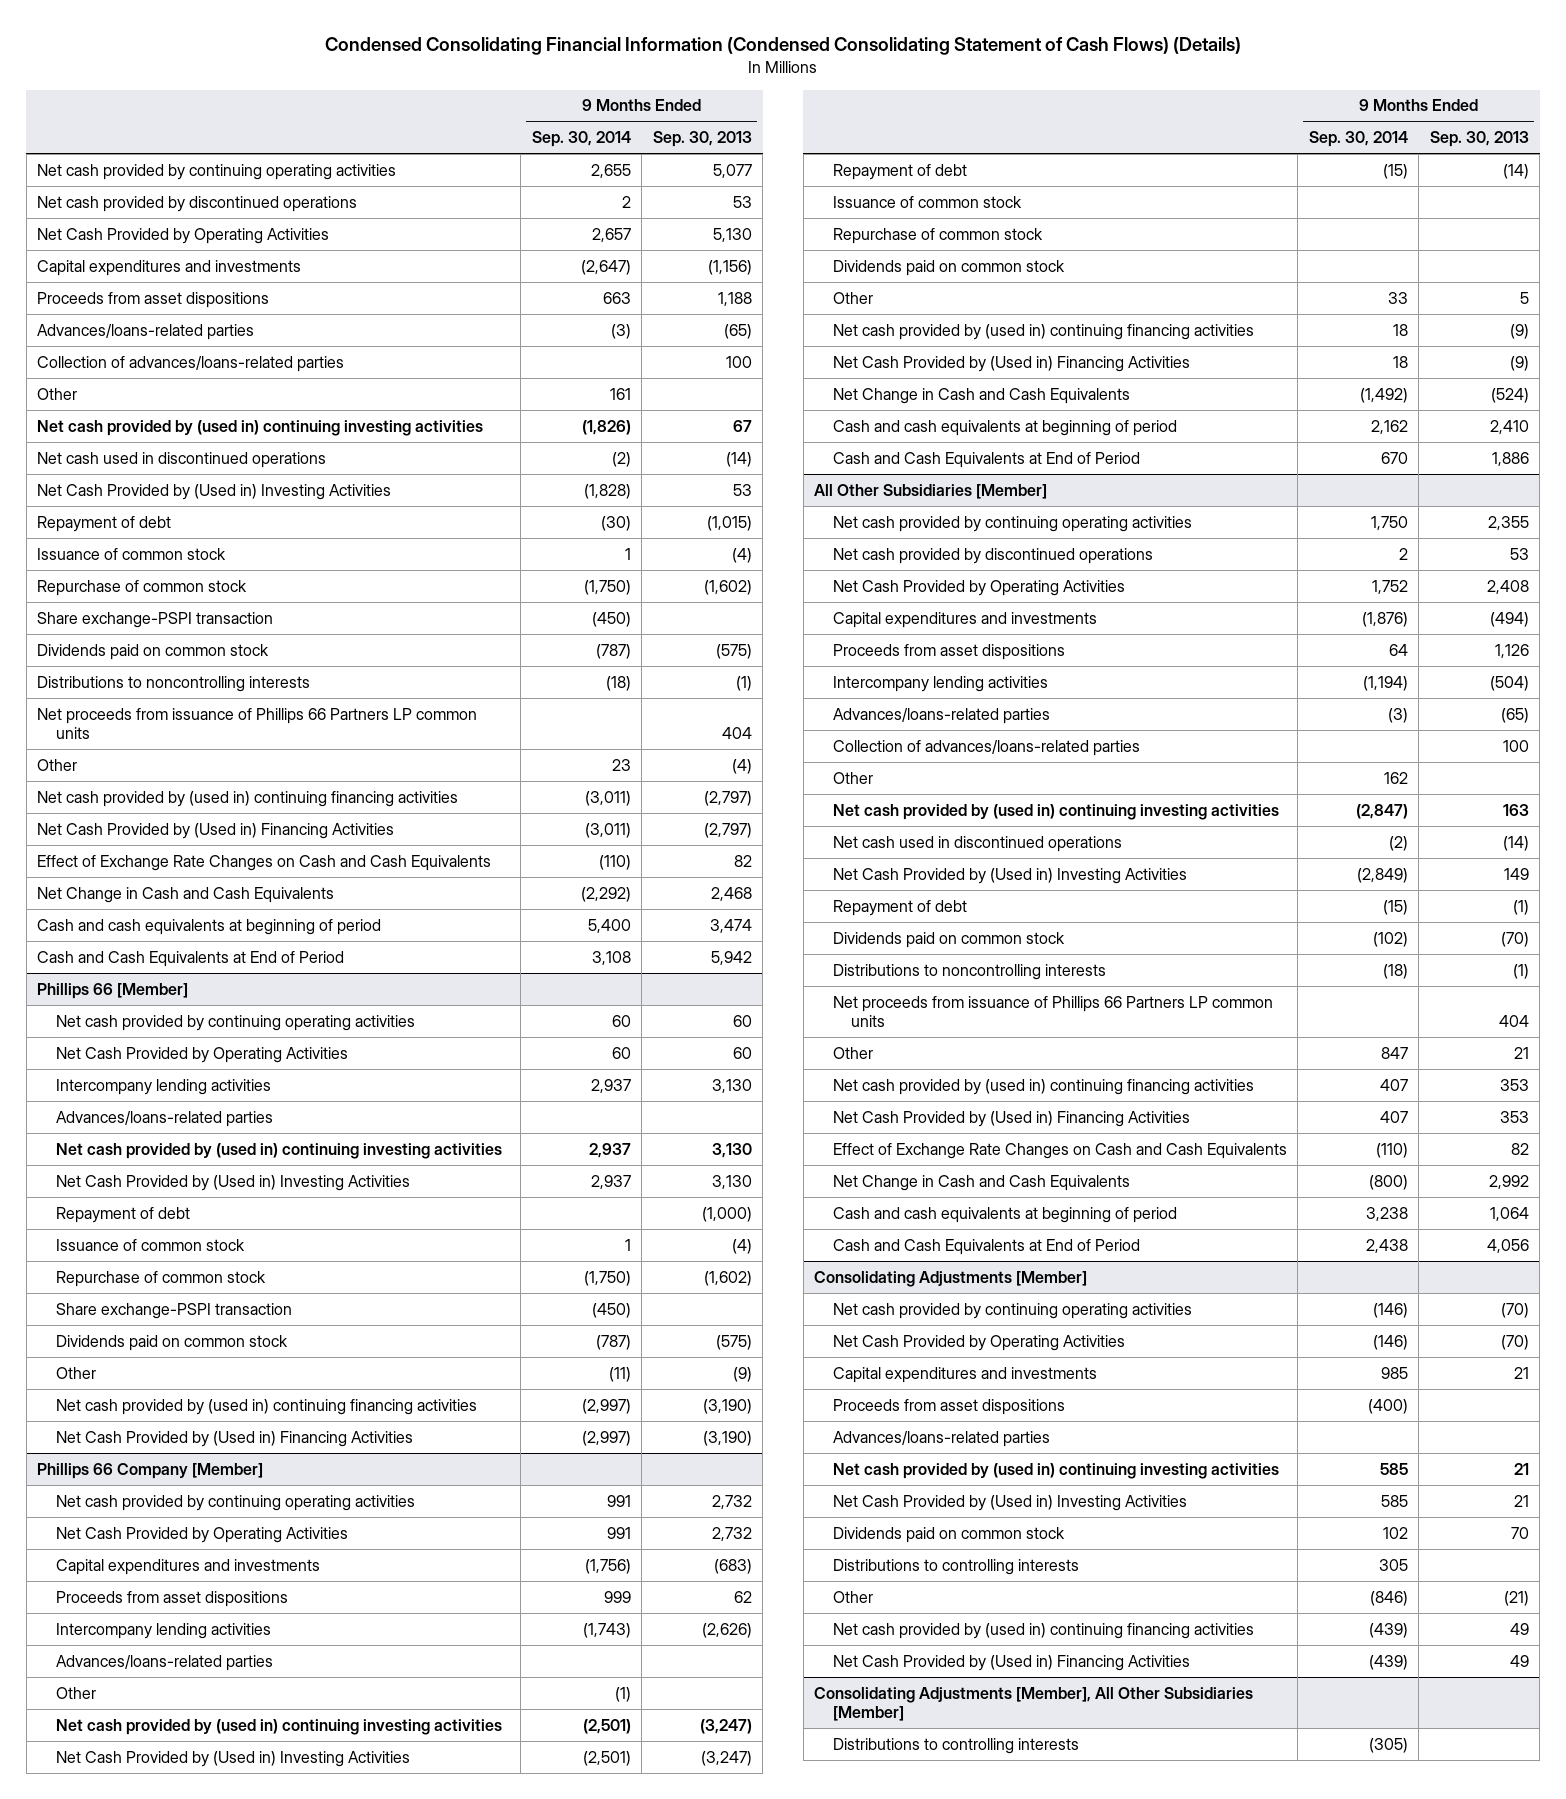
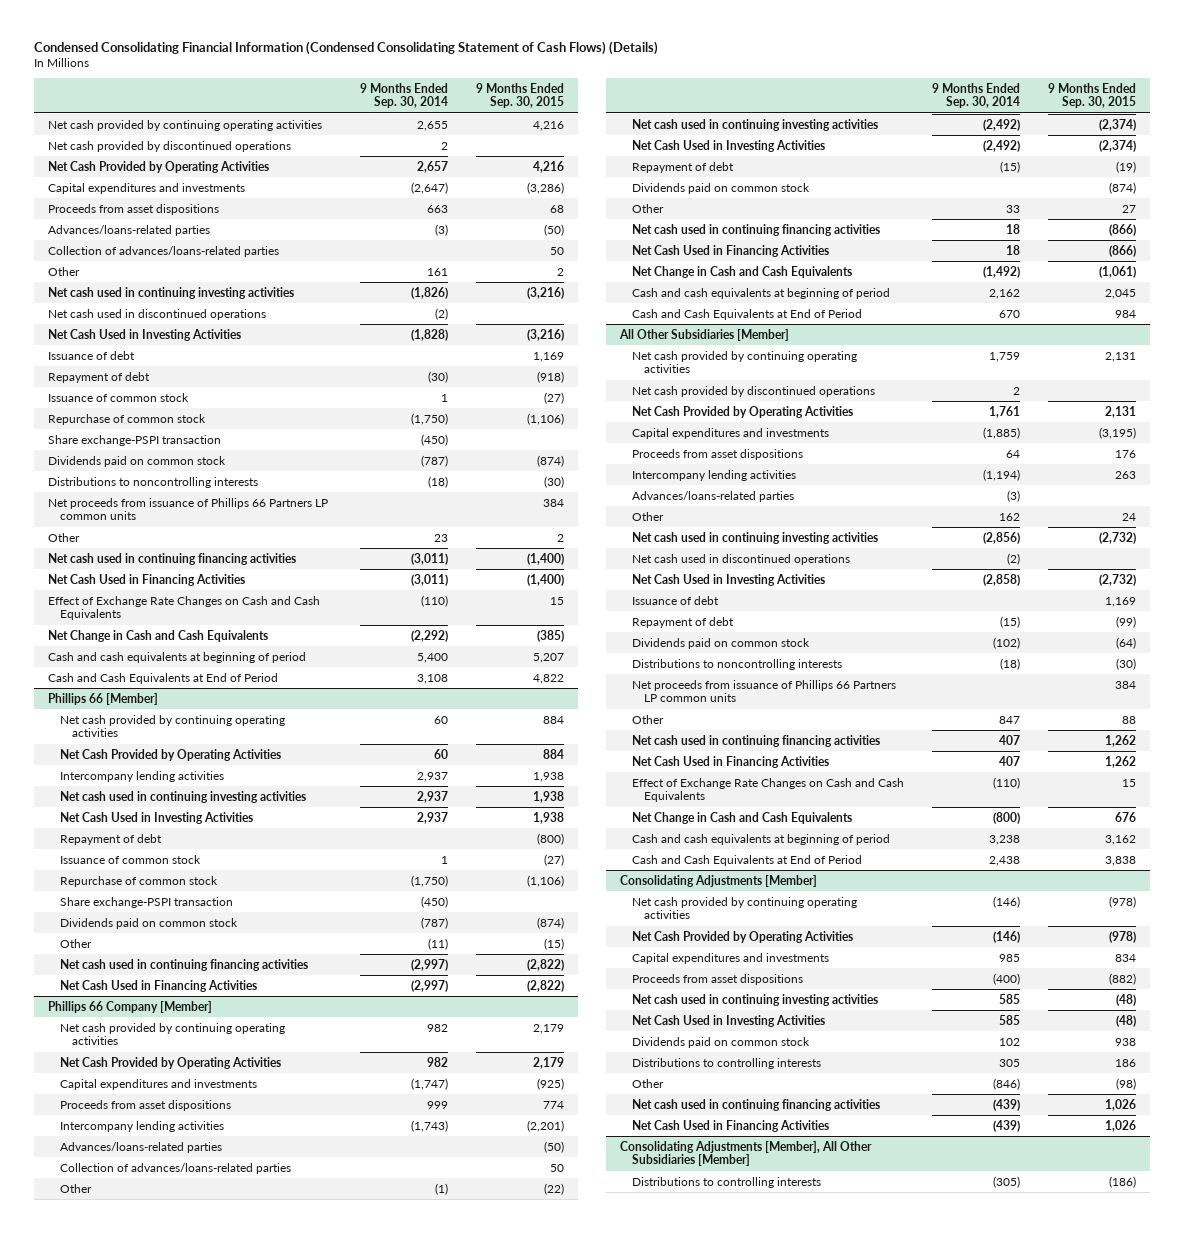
- | 9 Months Ended Sep. 30, 2014 | 9 Months Ended Sep. 30, 2013
+ | 9 Months Ended Sep. 30, 2014 | 9 Months Ended Sep. 30, 2015
- Net cash provided by (used in) continuing investing activities | (1,826) | 67
+ Net cash used in continuing investing activities | (1,826) | (3,216)
- Net Cash Provided by (Used in) Investing Activities | (1,828) | 53
+ Net Cash Used in Investing Activities | (1,828) | (3,216)
+ Issuance of debt | | 1,169
- Net cash provided by (used in) continuing financing activities | (3,011) | (2,797)
- Net Cash Provided by (Used in) Financing Activities | (3,011) | (2,797)
+ Net cash used in continuing financing activities | (3,011) | (1,400)
+ Net Cash Used in Financing Activities | (3,011) | (1,400)
@ Phillips 66 [Member]
- Advances/loans-related parties
- Net cash provided by (used in) continuing investing activities | 2,937 | 3,130
- Net Cash Provided by (Used in) Investing Activities | 2,937 | 3,130
+ Net cash used in continuing investing activities | 2,937 | 1,938
+ Net Cash Used in Investing Activities | 2,937 | 1,938
- Net cash provided by (used in) continuing financing activities | (2,997) | (3,190)
- Net Cash Provided by (Used in) Financing Activities | (2,997) | (3,190)
+ Net cash used in continuing financing activities | (2,997) | (2,822)
+ Net Cash Used in Financing Activities | (2,997) | (2,822)
@ Phillips 66 Company [Member]
- Net cash provided by continuing operating activities | 991 | 2,732
- Net Cash Provided by Operating Activities | 991 | 2,732
- Capital expenditures and investments | (1,756) | (683)
+ Net cash provided by continuing operating activities | 982 | 2,179
+ Net Cash Provided by Operating Activities | 982 | 2,179
+ Capital expenditures and investments | (1,747) | (925)
+ Collection of advances/loans-related parties | | 50
- Net cash provided by (used in) continuing investing activities | (2,501) | (3,247)
- Net Cash Provided by (Used in) Investing Activities | (2,501) | (3,247)
+ Net cash used in continuing investing activities | (2,492) | (2,374)
+ Net Cash Used in Investing Activities | (2,492) | (2,374)
- Issuance of common stock
- Repurchase of common stock
- Net cash provided by (used in) continuing financing activities | 18 | (9)
- Net Cash Provided by (Used in) Financing Activities | 18 | (9)
+ Net cash used in continuing financing activities | 18 | (866)
+ Net Cash Used in Financing Activities | 18 | (866)
@ All Other Subsidiaries [Member]
- Net cash provided by continuing operating activities | 1,750 | 2,355
+ Net cash provided by continuing operating activities | 1,759 | 2,131
- Net Cash Provided by Operating Activities | 1,752 | 2,408
- Capital expenditures and investments | (1,876) | (494)
+ Net Cash Provided by Operating Activities | 1,761 | 2,131
+ Capital expenditures and investments | (1,885) | (3,195)
- Collection of advances/loans-related parties | | 100
- Net cash provided by (used in) continuing investing activities | (2,847) | 163
+ Net cash used in continuing investing activities | (2,856) | (2,732)
- Net Cash Provided by (Used in) Investing Activities | (2,849) | 149
+ Net Cash Used in Investing Activities | (2,858) | (2,732)
+ Issuance of debt | | 1,169
- Net cash provided by (used in) continuing financing activities | 407 | 353
- Net Cash Provided by (Used in) Financing Activities | 407 | 353
+ Net cash used in continuing financing activities | 407 | 1,262
+ Net Cash Used in Financing Activities | 407 | 1,262
@ Consolidating Adjustments [Member]
- Advances/loans-related parties
- Net cash provided by (used in) continuing investing activities | 585 | 21
- Net Cash Provided by (Used in) Investing Activities | 585 | 21
+ Net cash used in continuing investing activities | 585 | (48)
+ Net Cash Used in Investing Activities | 585 | (48)
- Net cash provided by (used in) continuing financing activities | (439) | 49
- Net Cash Provided by (Used in) Financing Activities | (439) | 49
+ Net cash used in continuing financing activities | (439) | 1,026
+ Net Cash Used in Financing Activities | (439) | 1,026

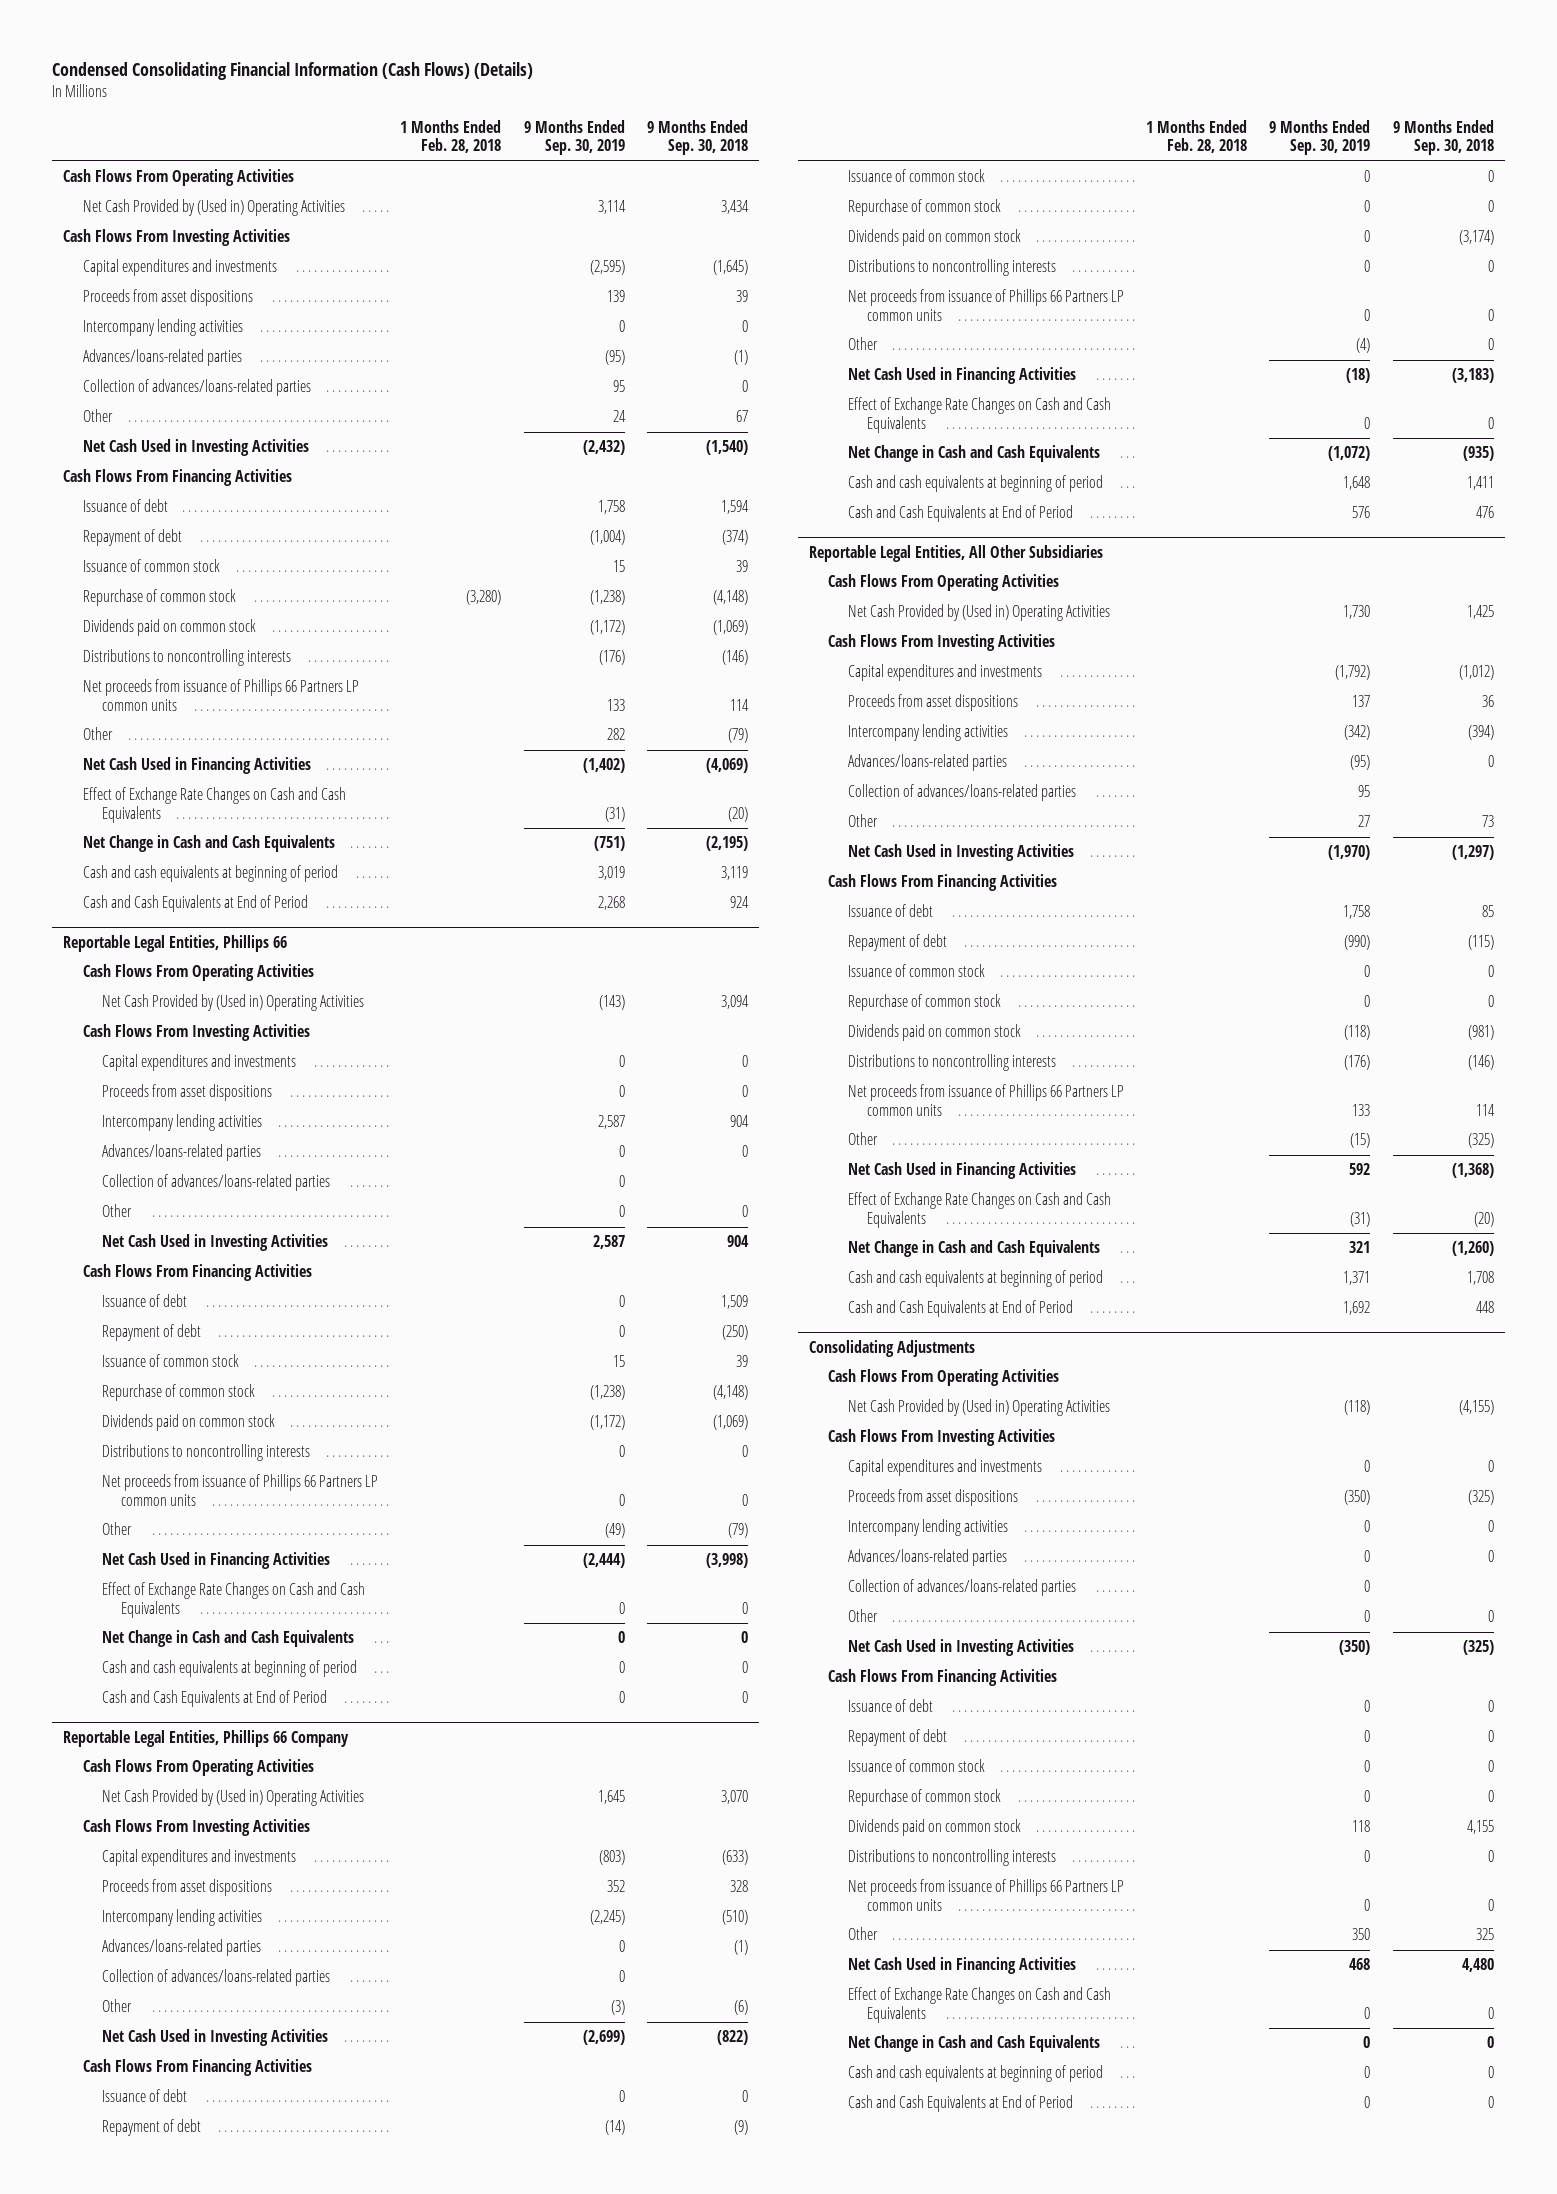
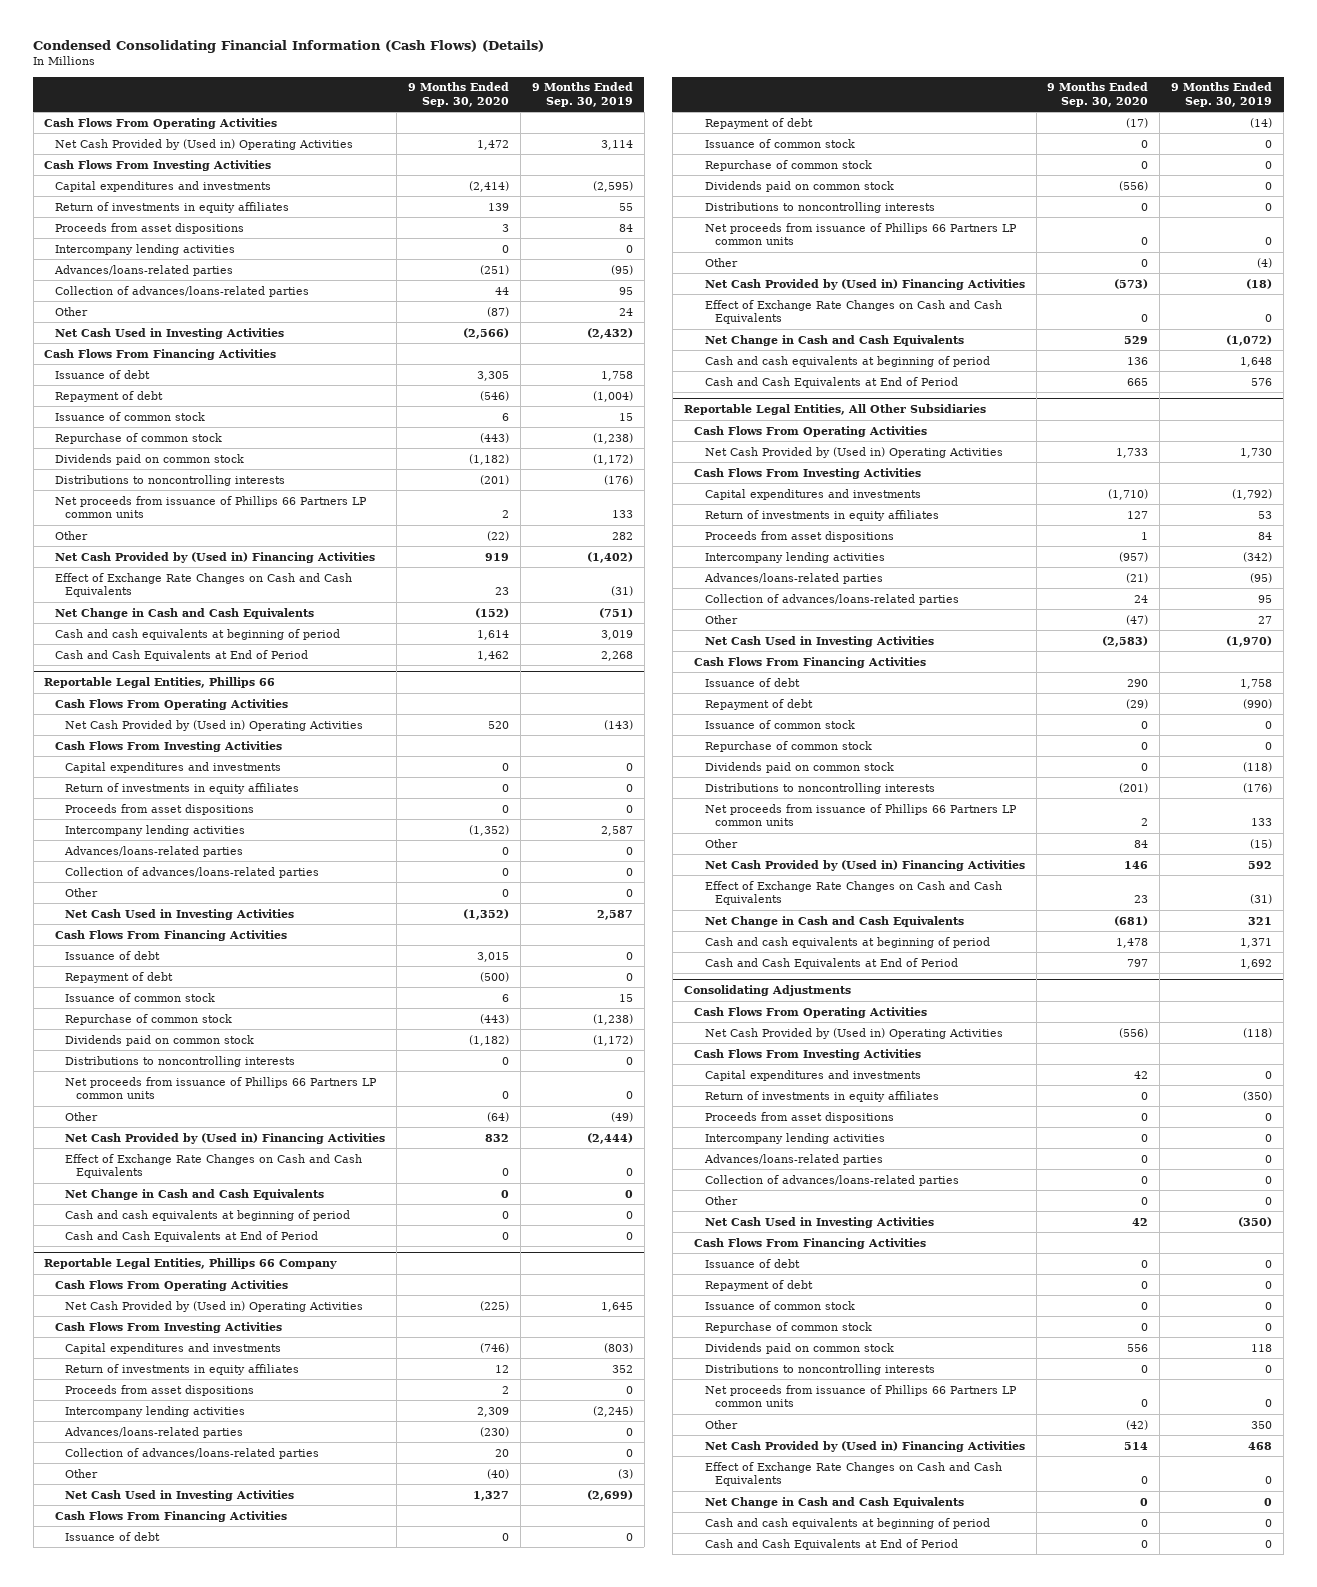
- | 1 Months Ended Feb. 28, 2018 | 9 Months Ended Sep. 30, 2019 | 9 Months Ended Sep. 30, 2018
+ | 9 Months Ended Sep. 30, 2020 | 9 Months Ended Sep. 30, 2019
- Proceeds from asset dispositions | | 139 | 39
+ Return of investments in equity affiliates | 139 | 55
+ Proceeds from asset dispositions | 3 | 84
- Net Cash Used in Financing Activities | | (1,402) | (4,069)
+ Net Cash Provided by (Used in) Financing Activities | 919 | (1,402)
@ Reportable Legal Entities, Phillips 66
+ Return of investments in equity affiliates | 0 | 0
- Net Cash Used in Financing Activities | | (2,444) | (3,998)
+ Net Cash Provided by (Used in) Financing Activities | 832 | (2,444)
@ Reportable Legal Entities, Phillips 66 Company
- Proceeds from asset dispositions | | 352 | 328
+ Return of investments in equity affiliates | 12 | 352
+ Proceeds from asset dispositions | 2 | 0
- Net Cash Used in Financing Activities | | (18) | (3,183)
+ Net Cash Provided by (Used in) Financing Activities | (573) | (18)
@ Reportable Legal Entities, All Other Subsidiaries
- Proceeds from asset dispositions | | 137 | 36
+ Return of investments in equity affiliates | 127 | 53
+ Proceeds from asset dispositions | 1 | 84
- Net Cash Used in Financing Activities | | 592 | (1,368)
+ Net Cash Provided by (Used in) Financing Activities | 146 | 592
@ Consolidating Adjustments
- Proceeds from asset dispositions | | (350) | (325)
+ Return of investments in equity affiliates | 0 | (350)
+ Proceeds from asset dispositions | 0 | 0
- Net Cash Used in Financing Activities | | 468 | 4,480
+ Net Cash Provided by (Used in) Financing Activities | 514 | 468

